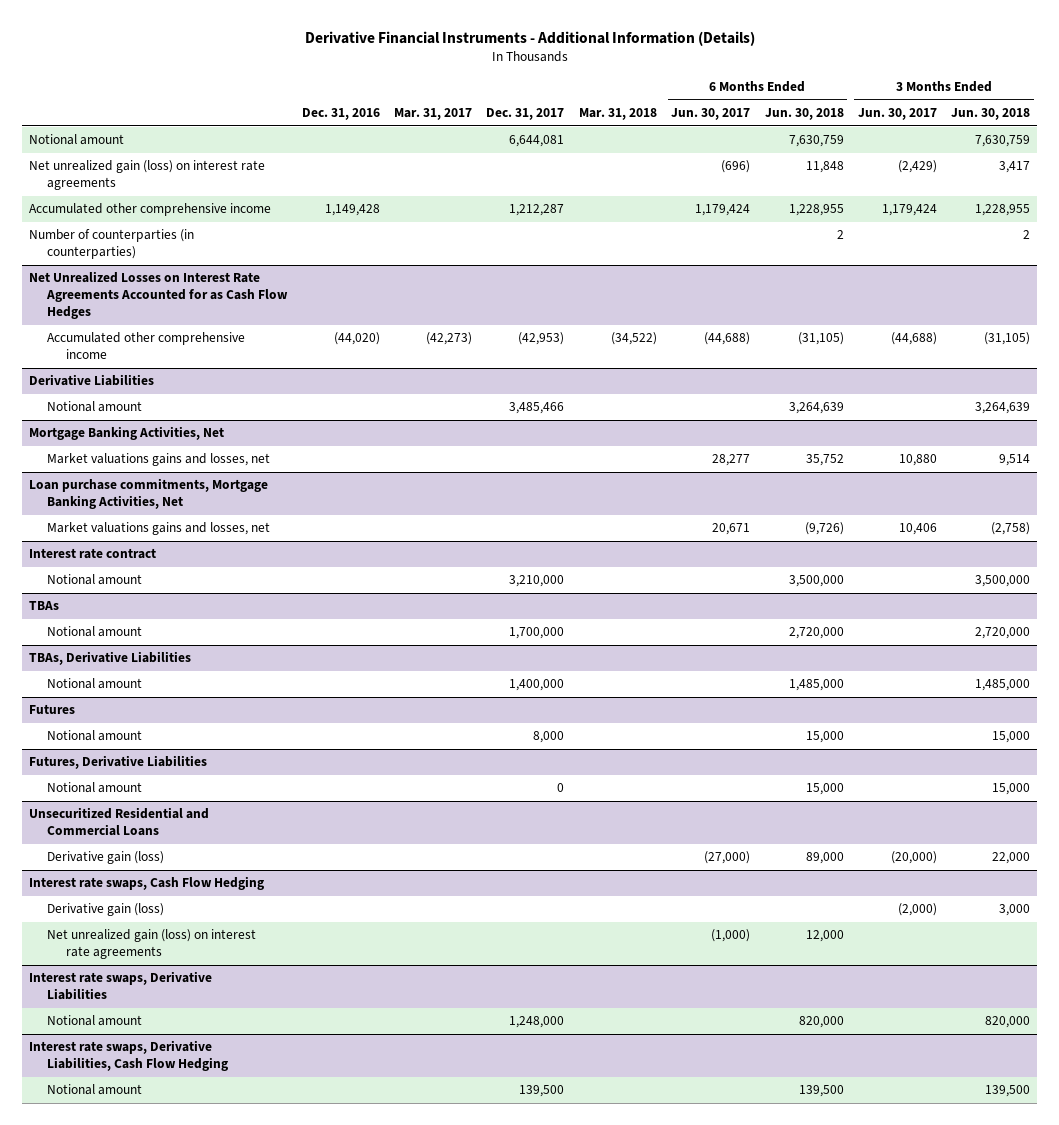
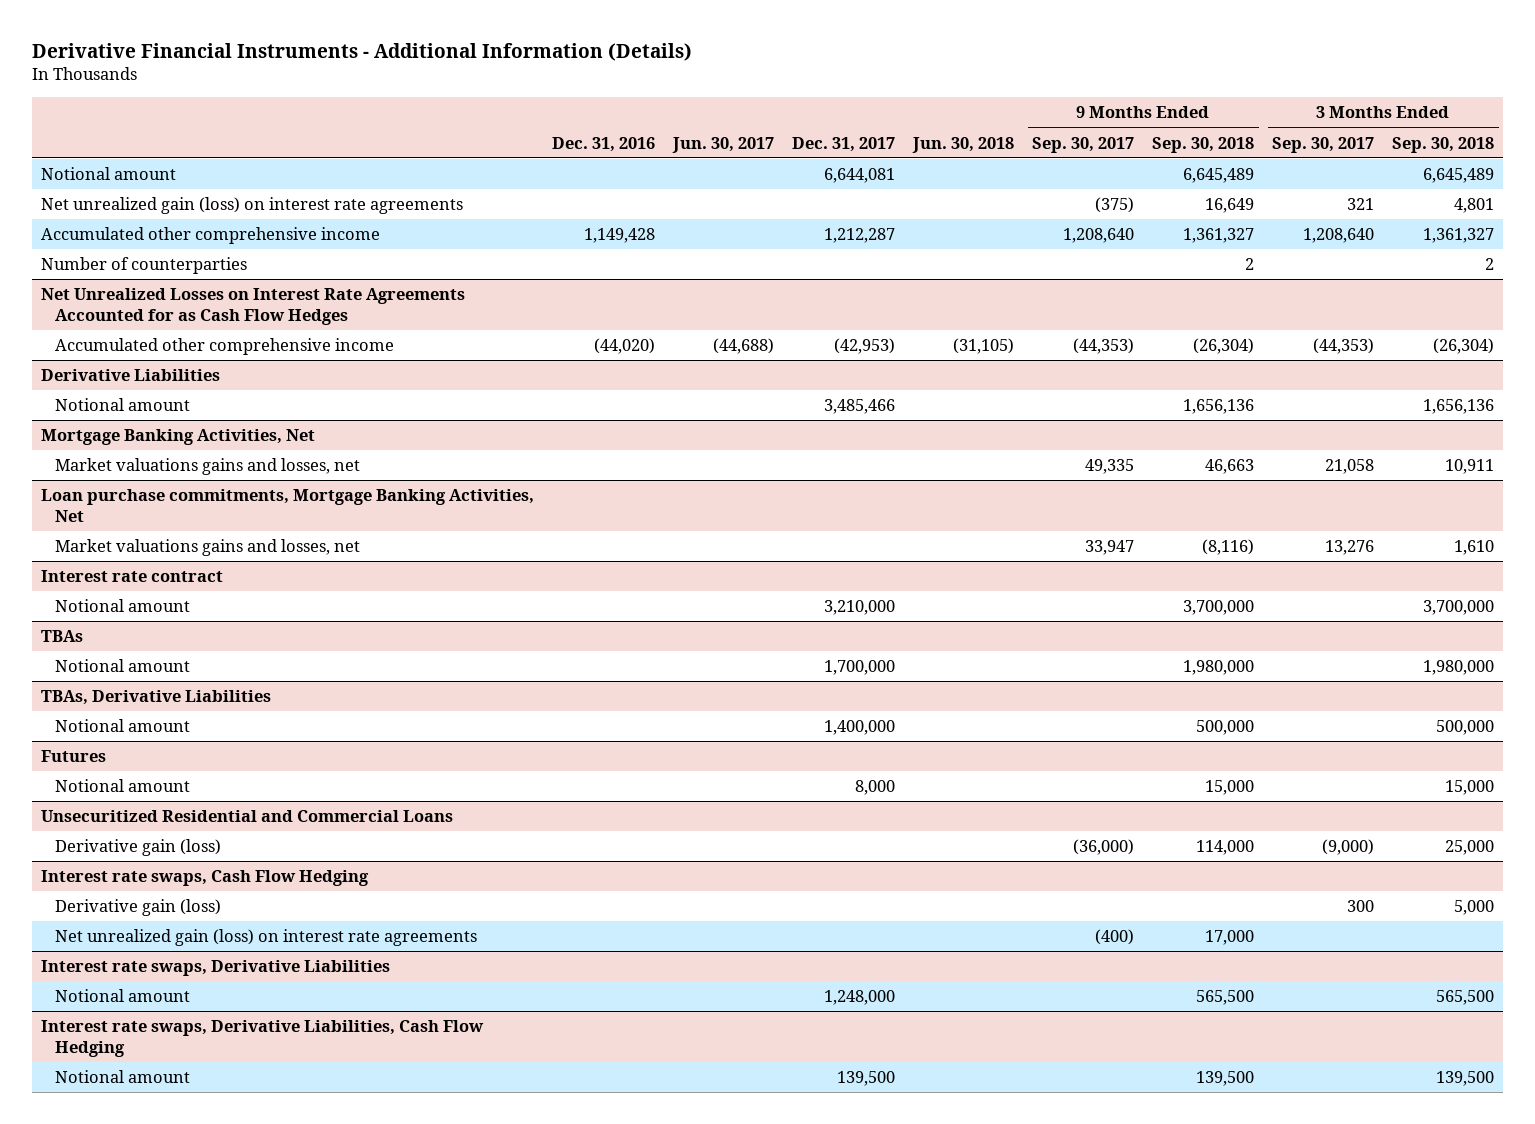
- | Dec. 31, 2016 | Mar. 31, 2017 | Dec. 31, 2017 | Mar. 31, 2018 | 6 Months Ended Jun. 30, 2017 | 6 Months Ended Jun. 30, 2018 | 3 Months Ended Jun. 30, 2017 | 3 Months Ended Jun. 30, 2018
+ | Dec. 31, 2016 | Jun. 30, 2017 | Dec. 31, 2017 | Jun. 30, 2018 | 9 Months Ended Sep. 30, 2017 | 9 Months Ended Sep. 30, 2018 | 3 Months Ended Sep. 30, 2017 | 3 Months Ended Sep. 30, 2018
- Number of counterparties (in counterparties) | | | | | | 2 | | 2
+ Number of counterparties | | | | | | 2 | | 2
- Futures, Derivative Liabilities
- Notional amount | | | 0 | | | 15,000 | | 15,000

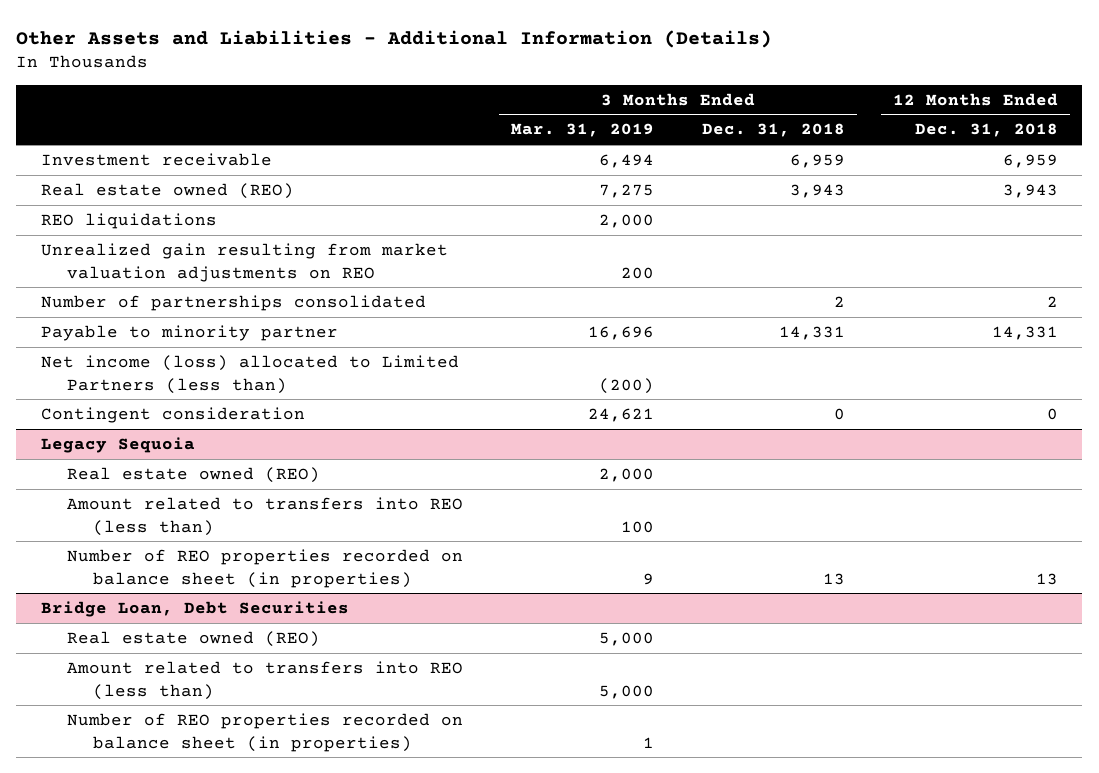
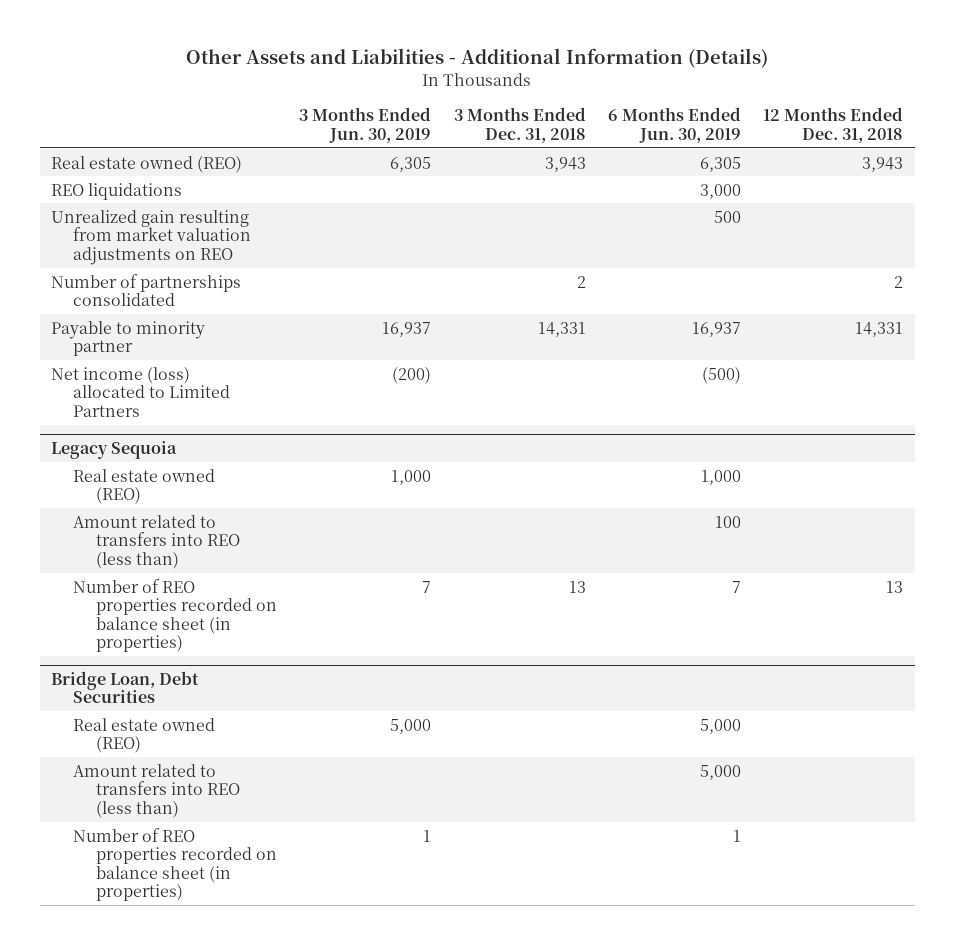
- | 3 Months Ended Mar. 31, 2019 | 3 Months Ended Dec. 31, 2018 | 12 Months Ended Dec. 31, 2018
+ | 3 Months Ended Jun. 30, 2019 | 3 Months Ended Dec. 31, 2018 | 6 Months Ended Jun. 30, 2019 | 12 Months Ended Dec. 31, 2018
- Investment receivable | 6,494 | 6,959 | 6,959
- Net income (loss) allocated to Limited Partners (less than) | (200) | |
- Contingent consideration | 24,621 | 0 | 0
+ Net income (loss) allocated to Limited Partners | (200) | | (500) |

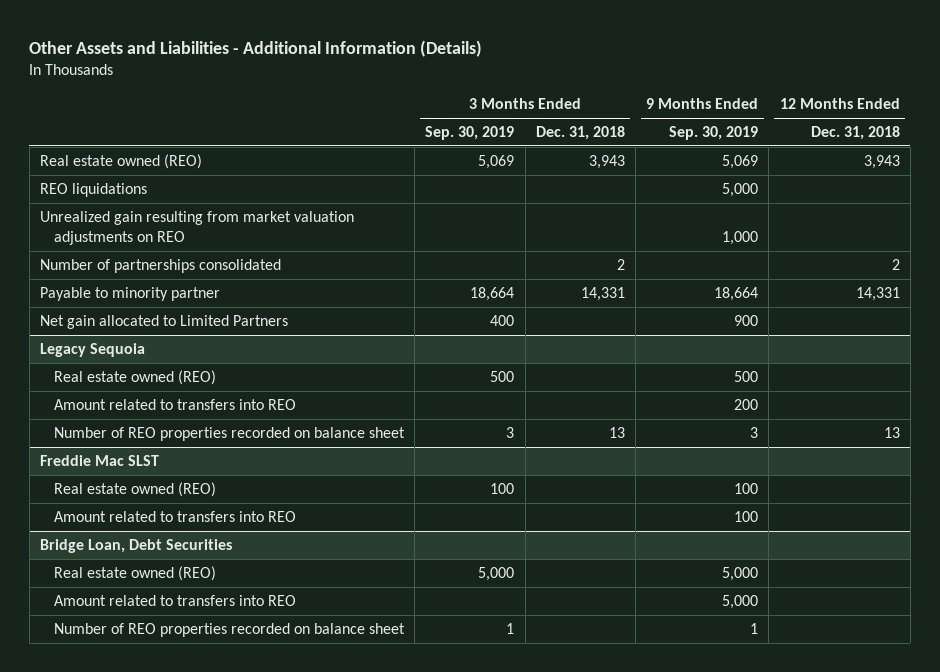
- | 3 Months Ended Jun. 30, 2019 | 3 Months Ended Dec. 31, 2018 | 6 Months Ended Jun. 30, 2019 | 12 Months Ended Dec. 31, 2018
+ | 3 Months Ended Sep. 30, 2019 | 3 Months Ended Dec. 31, 2018 | 9 Months Ended Sep. 30, 2019 | 12 Months Ended Dec. 31, 2018
- Net income (loss) allocated to Limited Partners | (200) | | (500) |
+ Net gain allocated to Limited Partners | 400 | | 900 |
@ Legacy Sequoia
- Amount related to transfers into REO (less than) | | | 100 |
- Number of REO properties recorded on balance sheet (in properties) | 7 | 13 | 7 | 13
+ Amount related to transfers into REO | | | 200 |
+ Number of REO properties recorded on balance sheet | 3 | 13 | 3 | 13
+ Freddie Mac SLST
+ Real estate owned (REO) | 100 | | 100 |
+ Amount related to transfers into REO | | | 100 |
@ Bridge Loan, Debt Securities
- Amount related to transfers into REO (less than) | | | 5,000 |
- Number of REO properties recorded on balance sheet (in properties) | 1 | | 1 |
+ Amount related to transfers into REO | | | 5,000 |
+ Number of REO properties recorded on balance sheet | 1 | | 1 |

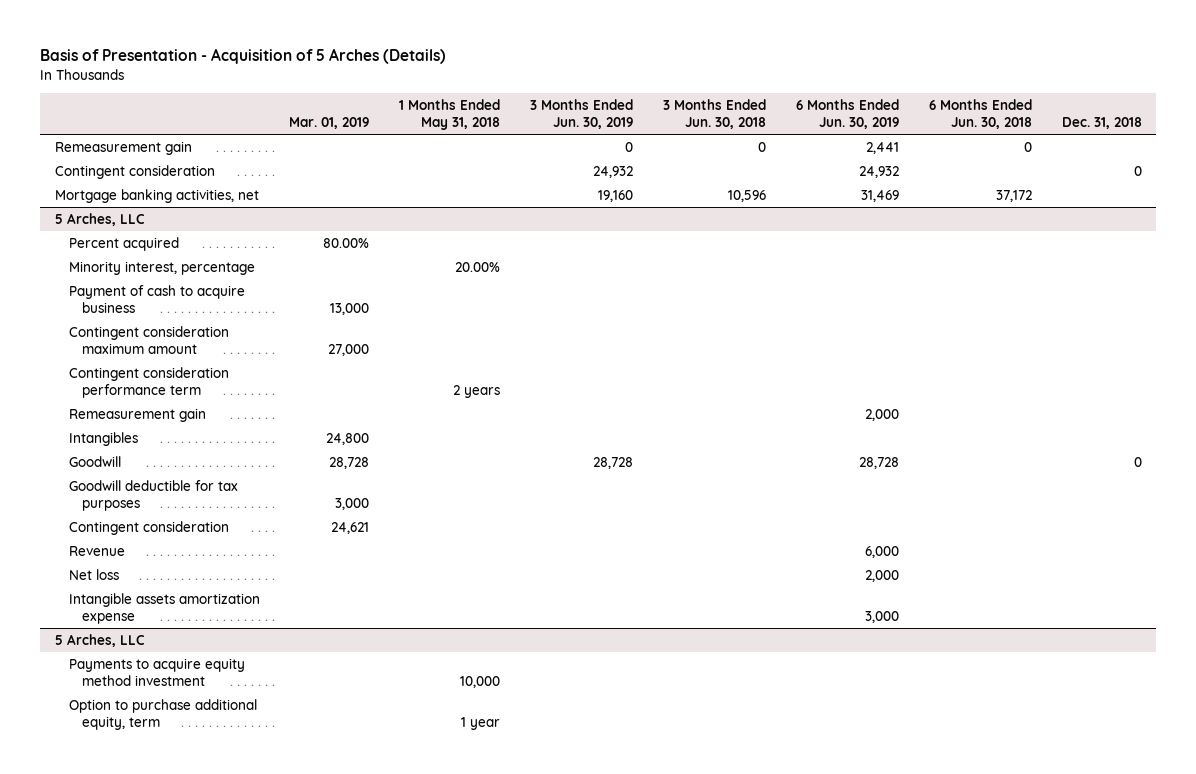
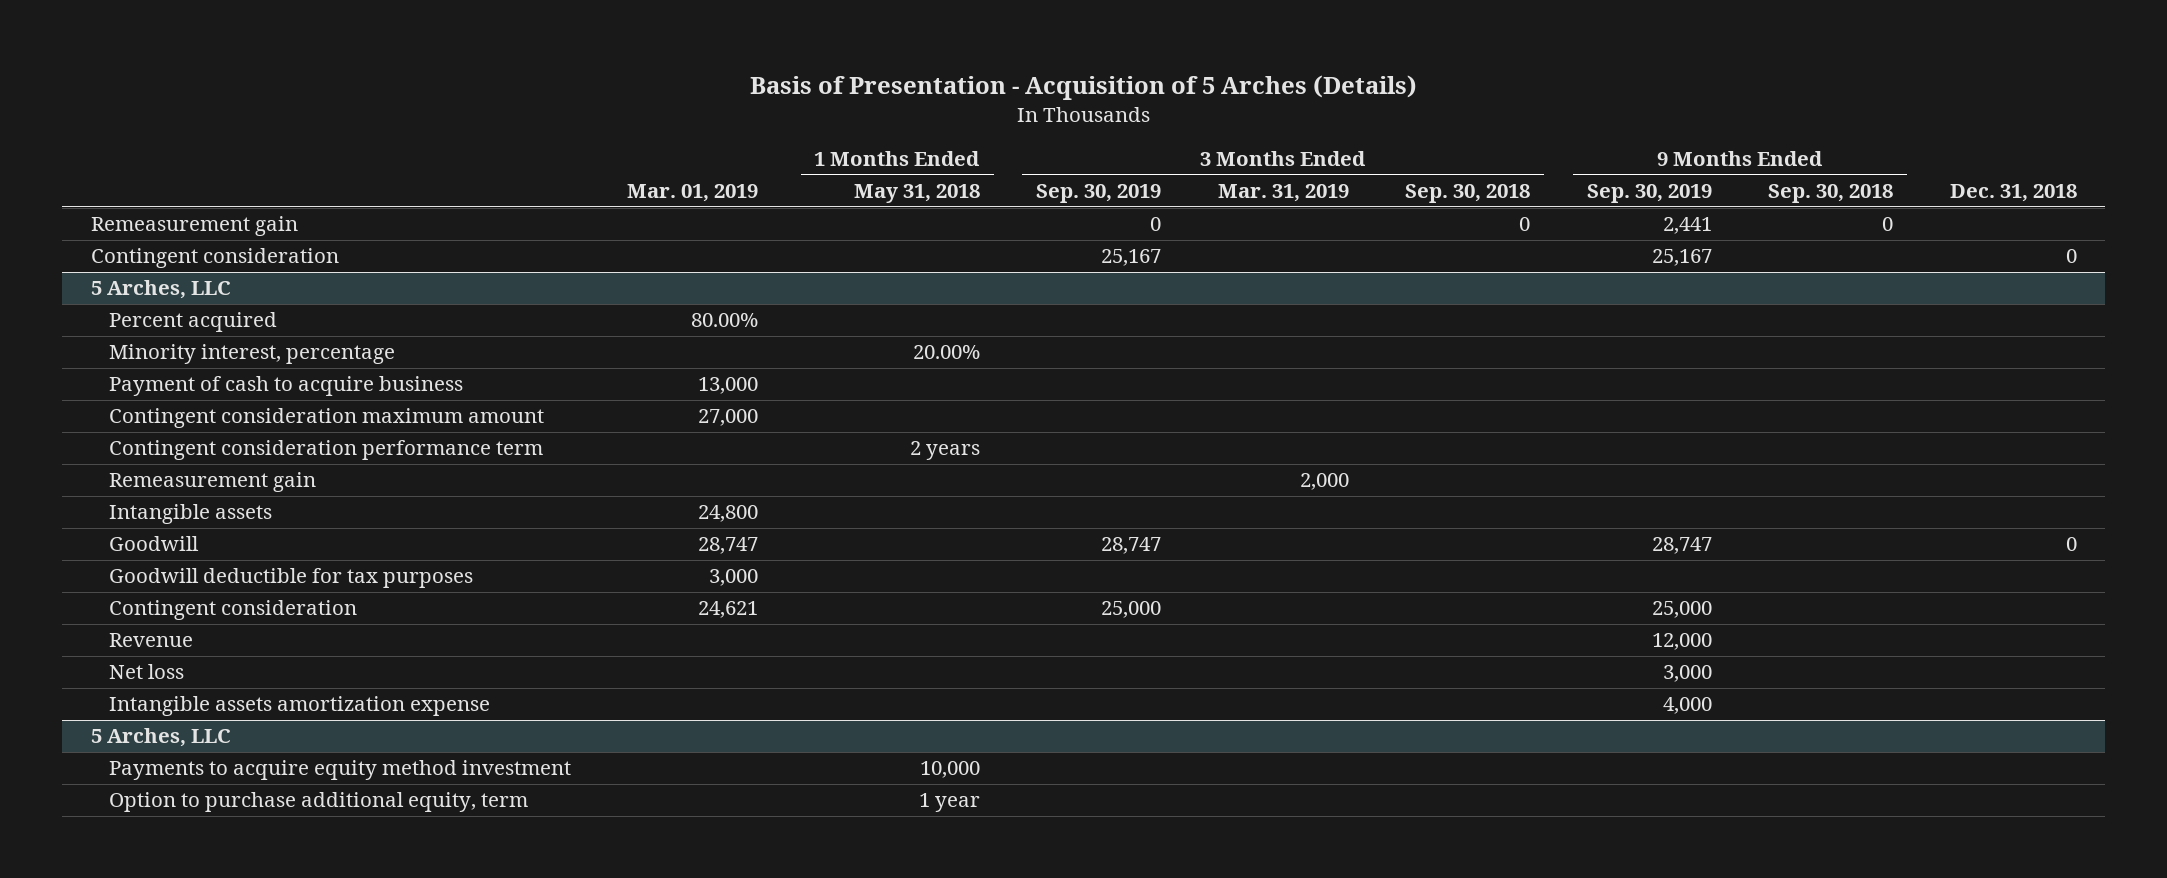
- | Mar. 01, 2019 | 1 Months Ended May 31, 2018 | 3 Months Ended Jun. 30, 2019 | 3 Months Ended Jun. 30, 2018 | 6 Months Ended Jun. 30, 2019 | 6 Months Ended Jun. 30, 2018 | Dec. 31, 2018
+ | Mar. 01, 2019 | 1 Months Ended May 31, 2018 | 3 Months Ended Sep. 30, 2019 | 3 Months Ended Mar. 31, 2019 | 3 Months Ended Sep. 30, 2018 | 9 Months Ended Sep. 30, 2019 | 9 Months Ended Sep. 30, 2018 | Dec. 31, 2018
- Mortgage banking activities, net | | | 19,160 | 10,596 | 31,469 | 37,172 |
@ 5 Arches, LLC
- Intangibles | 24,800 | | | | | |
- Goodwill | 28,728 | | 28,728 | | 28,728 | | 0
+ Intangible assets | 24,800 | | | | | | |
+ Goodwill | 28,747 | | 28,747 | | | 28,747 | | 0

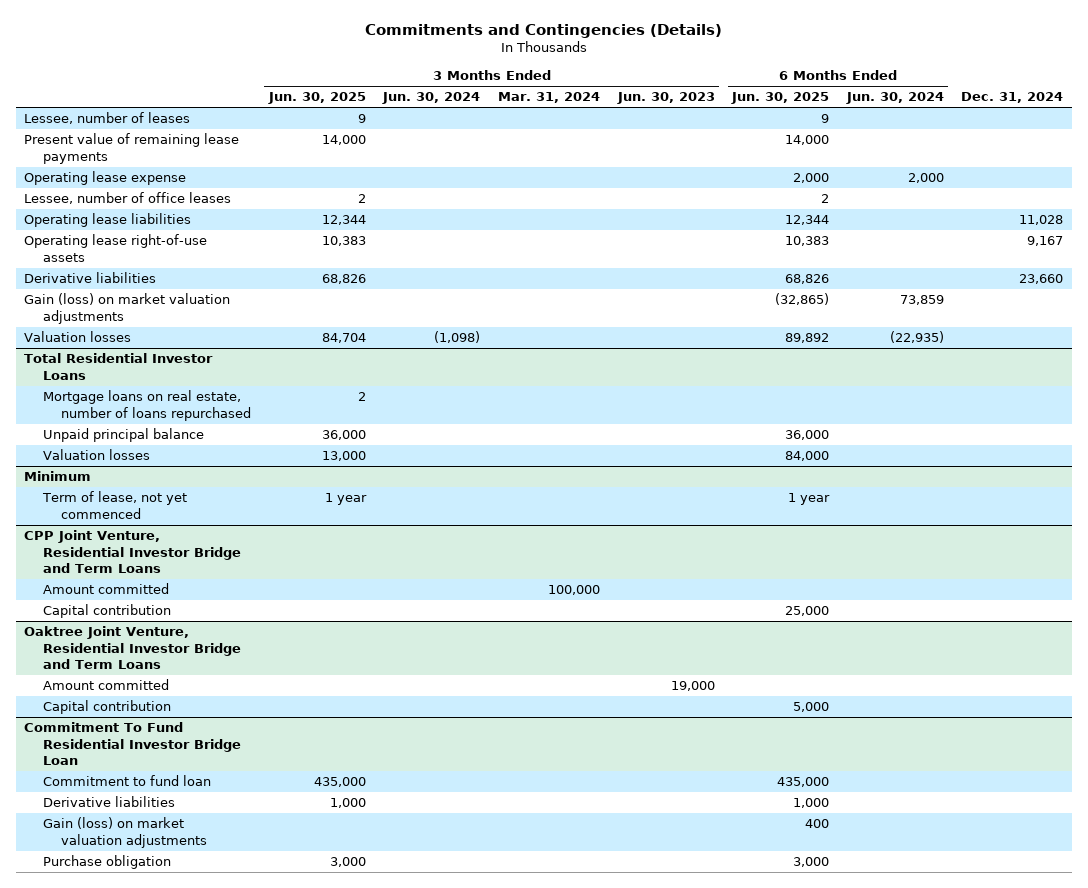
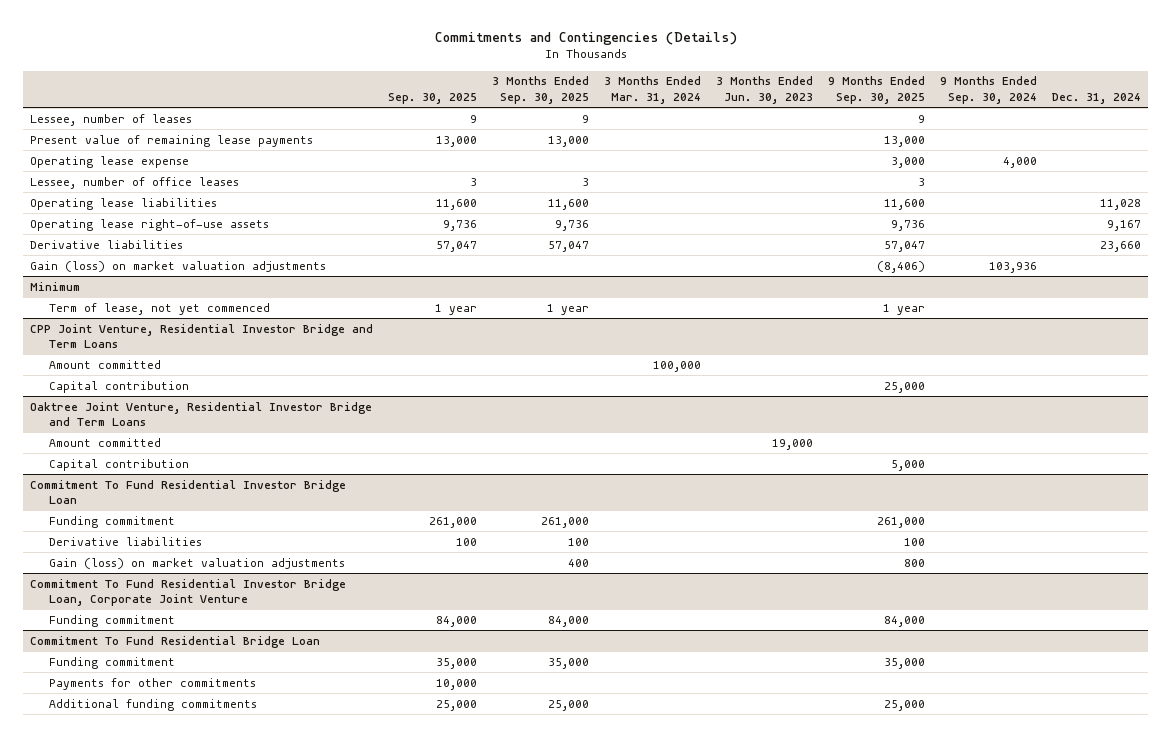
- | 3 Months Ended Jun. 30, 2025 | 3 Months Ended Jun. 30, 2024 | 3 Months Ended Mar. 31, 2024 | 3 Months Ended Jun. 30, 2023 | 6 Months Ended Jun. 30, 2025 | 6 Months Ended Jun. 30, 2024 | Dec. 31, 2024
+ | Sep. 30, 2025 | 3 Months Ended Sep. 30, 2025 | 3 Months Ended Mar. 31, 2024 | 3 Months Ended Jun. 30, 2023 | 9 Months Ended Sep. 30, 2025 | 9 Months Ended Sep. 30, 2024 | Dec. 31, 2024
- Valuation losses | 84,704 | (1,098) | | | 89,892 | (22,935) |
- Total Residential Investor Loans
- Mortgage loans on real estate, number of loans repurchased | 2 | | | | | |
- Unpaid principal balance | 36,000 | | | | 36,000 | |
- Valuation losses | 13,000 | | | | 84,000 | |
@ Commitment To Fund Residential Investor Bridge Loan
- Commitment to fund loan | 435,000 | | | | 435,000 | |
+ Funding commitment | 261,000 | 261,000 | | | 261,000 | |
- Purchase obligation | 3,000 | | | | 3,000 | |
+ Commitment To Fund Residential Investor Bridge Loan, Corporate Joint Venture
+ Funding commitment | 84,000 | 84,000 | | | 84,000 | |
+ Commitment To Fund Residential Bridge Loan
+ Funding commitment | 35,000 | 35,000 | | | 35,000 | |
+ Payments for other commitments | 10,000 | | | | | |
+ Additional funding commitments | 25,000 | 25,000 | | | 25,000 | |

